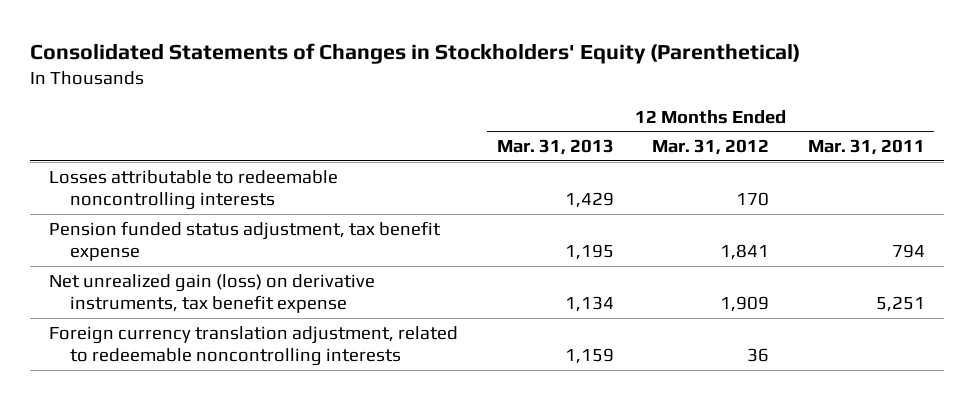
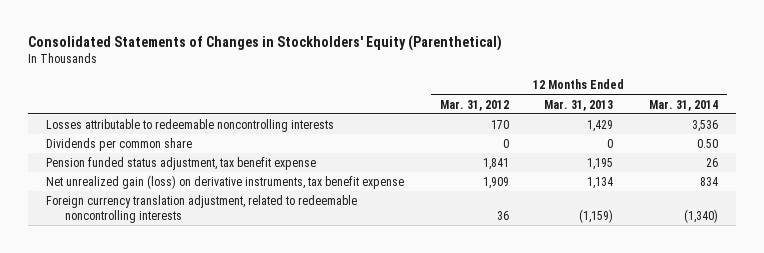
- | 12 Months Ended Mar. 31, 2013 | 12 Months Ended Mar. 31, 2012 | 12 Months Ended Mar. 31, 2011
+ | 12 Months Ended Mar. 31, 2012 | 12 Months Ended Mar. 31, 2013 | 12 Months Ended Mar. 31, 2014
+ Dividends per common share | 0 | 0 | 0.50
- Foreign currency translation adjustment, related to redeemable noncontrolling interests | 1,159 | 36 |
+ Foreign currency translation adjustment, related to redeemable noncontrolling interests | 36 | (1,159) | (1,340)

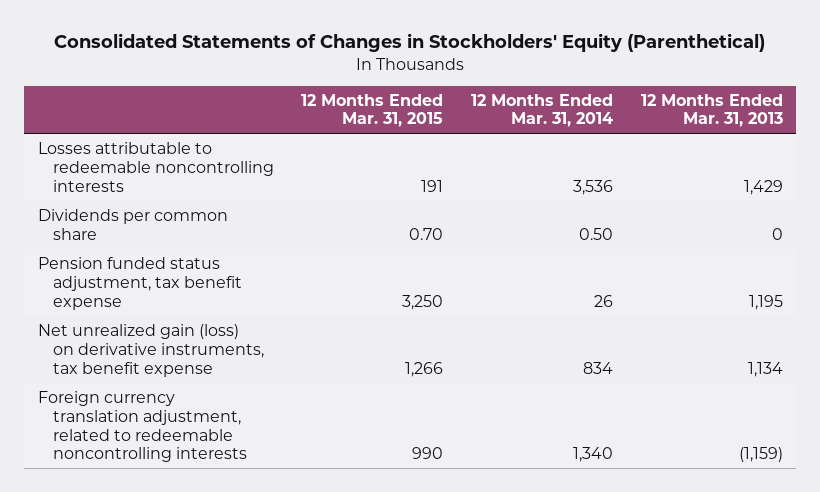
- | 12 Months Ended Mar. 31, 2012 | 12 Months Ended Mar. 31, 2013 | 12 Months Ended Mar. 31, 2014
+ | 12 Months Ended Mar. 31, 2015 | 12 Months Ended Mar. 31, 2014 | 12 Months Ended Mar. 31, 2013
- Foreign currency translation adjustment, related to redeemable noncontrolling interests | 36 | (1,159) | (1,340)
+ Foreign currency translation adjustment, related to redeemable noncontrolling interests | 990 | 1,340 | (1,159)

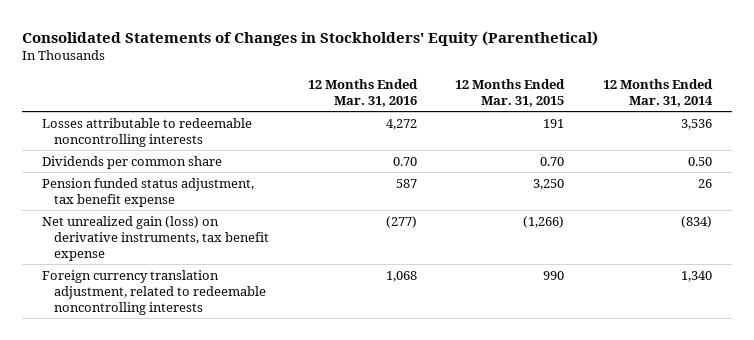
- | 12 Months Ended Mar. 31, 2015 | 12 Months Ended Mar. 31, 2014 | 12 Months Ended Mar. 31, 2013
+ | 12 Months Ended Mar. 31, 2016 | 12 Months Ended Mar. 31, 2015 | 12 Months Ended Mar. 31, 2014
- Net unrealized gain (loss) on derivative instruments, tax benefit expense | 1,266 | 834 | 1,134
+ Net unrealized gain (loss) on derivative instruments, tax benefit expense | (277) | (1,266) | (834)

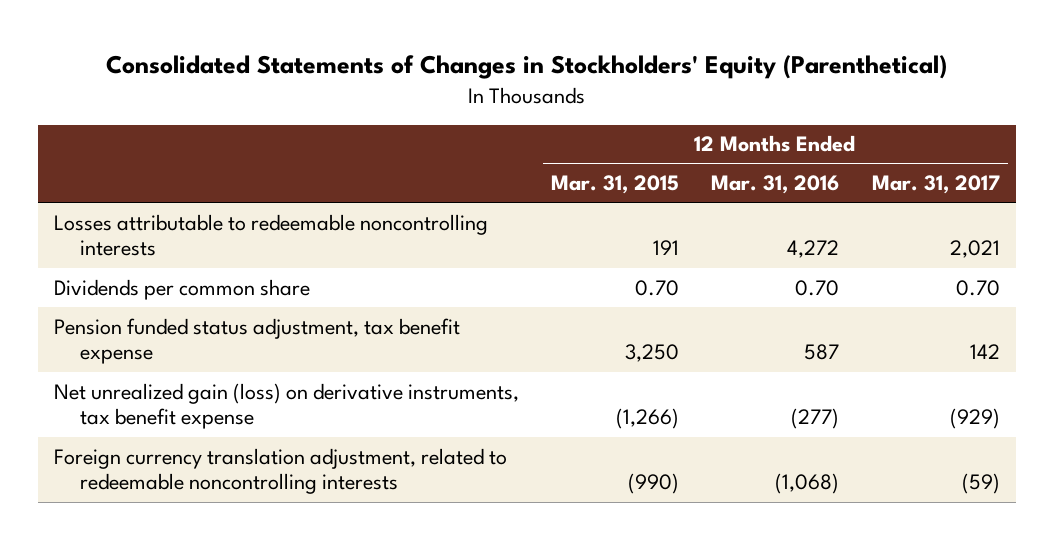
- | 12 Months Ended Mar. 31, 2016 | 12 Months Ended Mar. 31, 2015 | 12 Months Ended Mar. 31, 2014
+ | 12 Months Ended Mar. 31, 2015 | 12 Months Ended Mar. 31, 2016 | 12 Months Ended Mar. 31, 2017
- Foreign currency translation adjustment, related to redeemable noncontrolling interests | 1,068 | 990 | 1,340
+ Foreign currency translation adjustment, related to redeemable noncontrolling interests | (990) | (1,068) | (59)

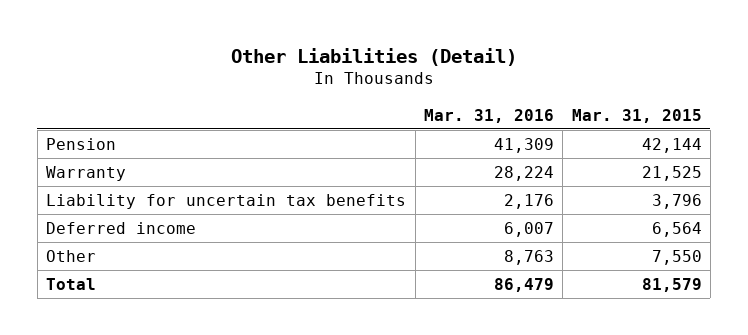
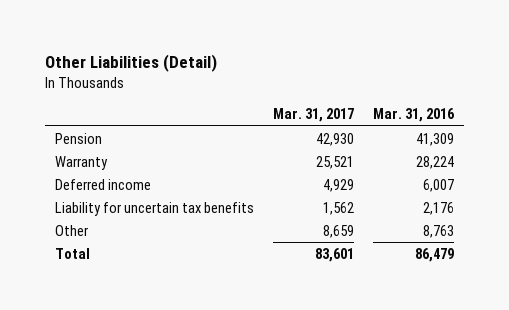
- | Mar. 31, 2016 | Mar. 31, 2015
+ | Mar. 31, 2017 | Mar. 31, 2016
moved down: Liability for uncertain tax benefits | 1,562 | 2,176

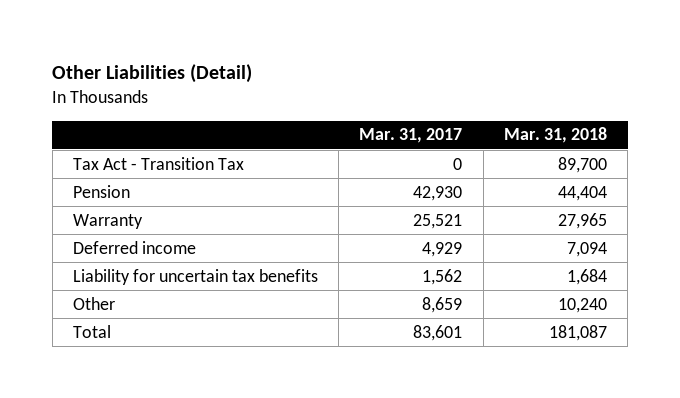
- | Mar. 31, 2017 | Mar. 31, 2016
+ | Mar. 31, 2017 | Mar. 31, 2018
+ Tax Act - Transition Tax | 0 | 89,700

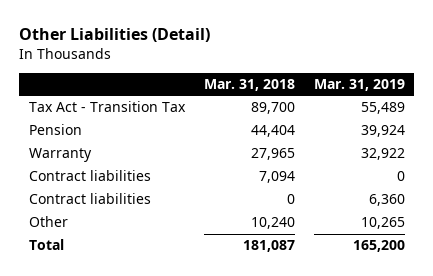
- | Mar. 31, 2017 | Mar. 31, 2018
+ | Mar. 31, 2018 | Mar. 31, 2019
- Deferred income | 4,929 | 7,094
- Liability for uncertain tax benefits | 1,562 | 1,684
+ Contract liabilities | 7,094 | 0
+ Contract liabilities | 0 | 6,360

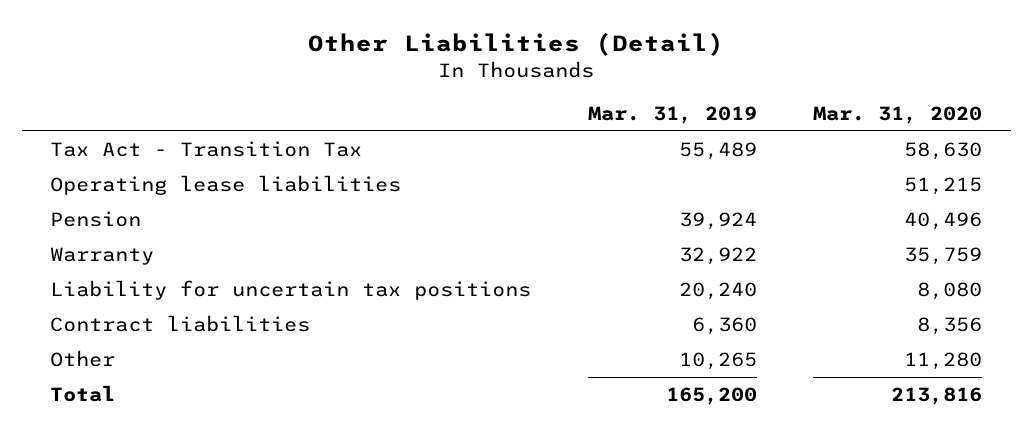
- | Mar. 31, 2018 | Mar. 31, 2019
+ | Mar. 31, 2019 | Mar. 31, 2020
+ Operating lease liabilities | | 51,215
- Contract liabilities | 7,094 | 0
+ Liability for uncertain tax positions | 20,240 | 8,080

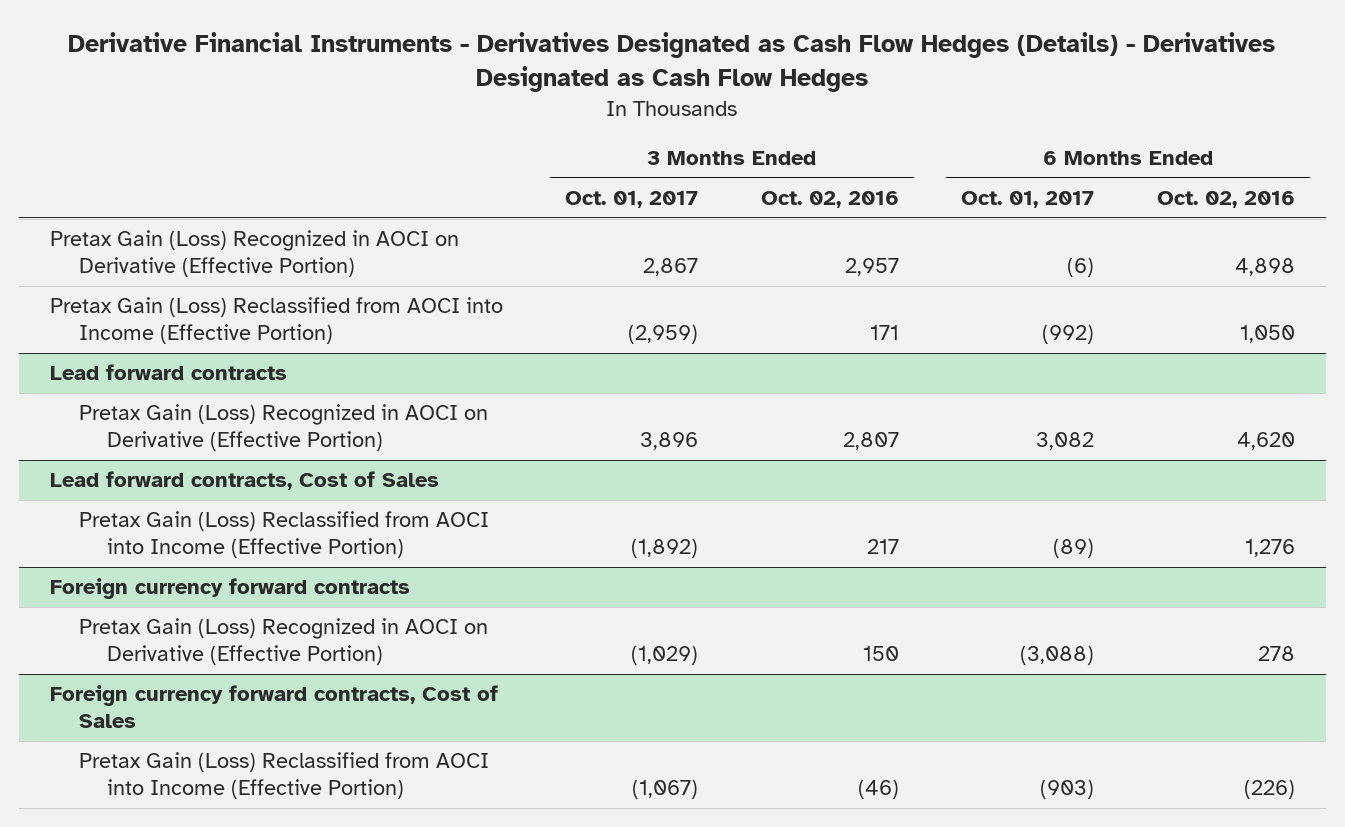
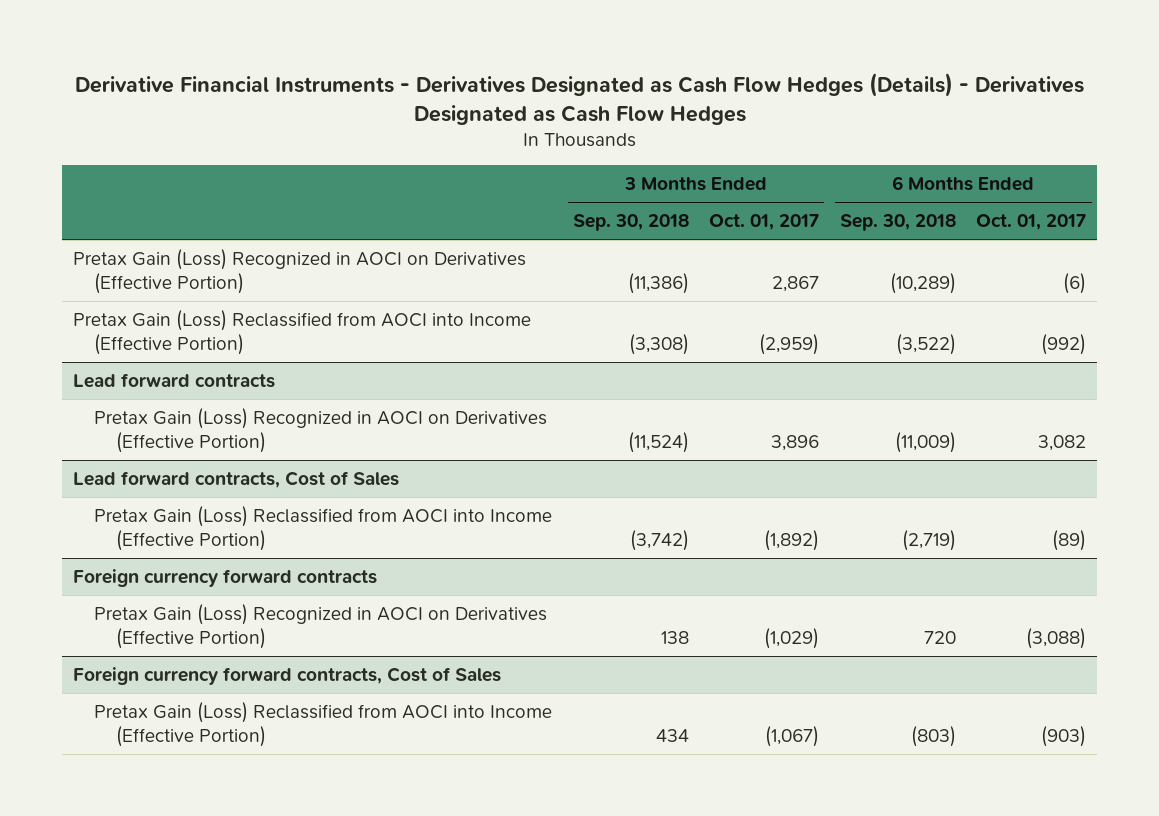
- | 3 Months Ended Oct. 01, 2017 | 3 Months Ended Oct. 02, 2016 | 6 Months Ended Oct. 01, 2017 | 6 Months Ended Oct. 02, 2016
+ | 3 Months Ended Sep. 30, 2018 | 3 Months Ended Oct. 01, 2017 | 6 Months Ended Sep. 30, 2018 | 6 Months Ended Oct. 01, 2017
- Pretax Gain (Loss) Recognized in AOCI on Derivative (Effective Portion) | 2,867 | 2,957 | (6) | 4,898
+ Pretax Gain (Loss) Recognized in AOCI on Derivatives (Effective Portion) | (11,386) | 2,867 | (10,289) | (6)
@ Lead forward contracts
- Pretax Gain (Loss) Recognized in AOCI on Derivative (Effective Portion) | 3,896 | 2,807 | 3,082 | 4,620
+ Pretax Gain (Loss) Recognized in AOCI on Derivatives (Effective Portion) | (11,524) | 3,896 | (11,009) | 3,082
@ Foreign currency forward contracts
- Pretax Gain (Loss) Recognized in AOCI on Derivative (Effective Portion) | (1,029) | 150 | (3,088) | 278
+ Pretax Gain (Loss) Recognized in AOCI on Derivatives (Effective Portion) | 138 | (1,029) | 720 | (3,088)

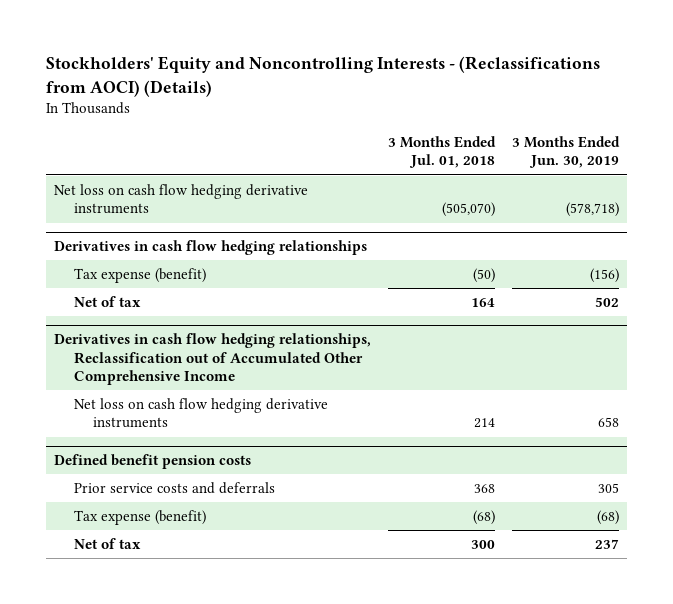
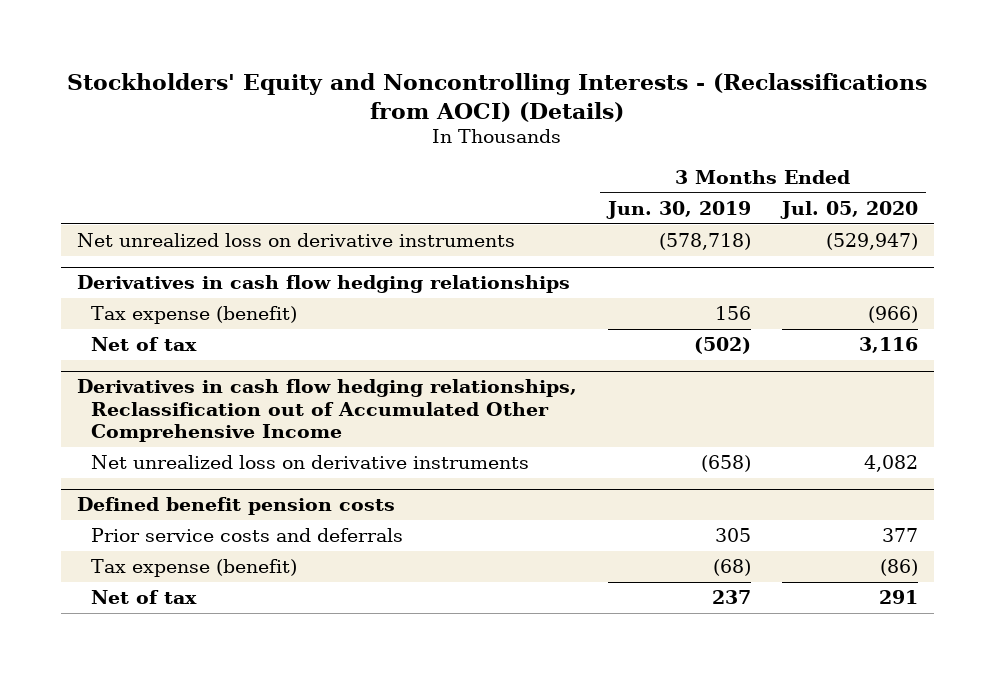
- | 3 Months Ended Jul. 01, 2018 | 3 Months Ended Jun. 30, 2019
+ | 3 Months Ended Jun. 30, 2019 | 3 Months Ended Jul. 05, 2020
- Net loss on cash flow hedging derivative instruments | (505,070) | (578,718)
+ Net unrealized loss on derivative instruments | (578,718) | (529,947)
@ Derivatives in cash flow hedging relationships
- Tax expense (benefit) | (50) | (156)
- Net of tax | 164 | 502
+ Tax expense (benefit) | 156 | (966)
+ Net of tax | (502) | 3,116
@ Derivatives in cash flow hedging relationships, Reclassification out of Accumulated Other Comprehensive Income
- Net loss on cash flow hedging derivative instruments | 214 | 658
+ Net unrealized loss on derivative instruments | (658) | 4,082

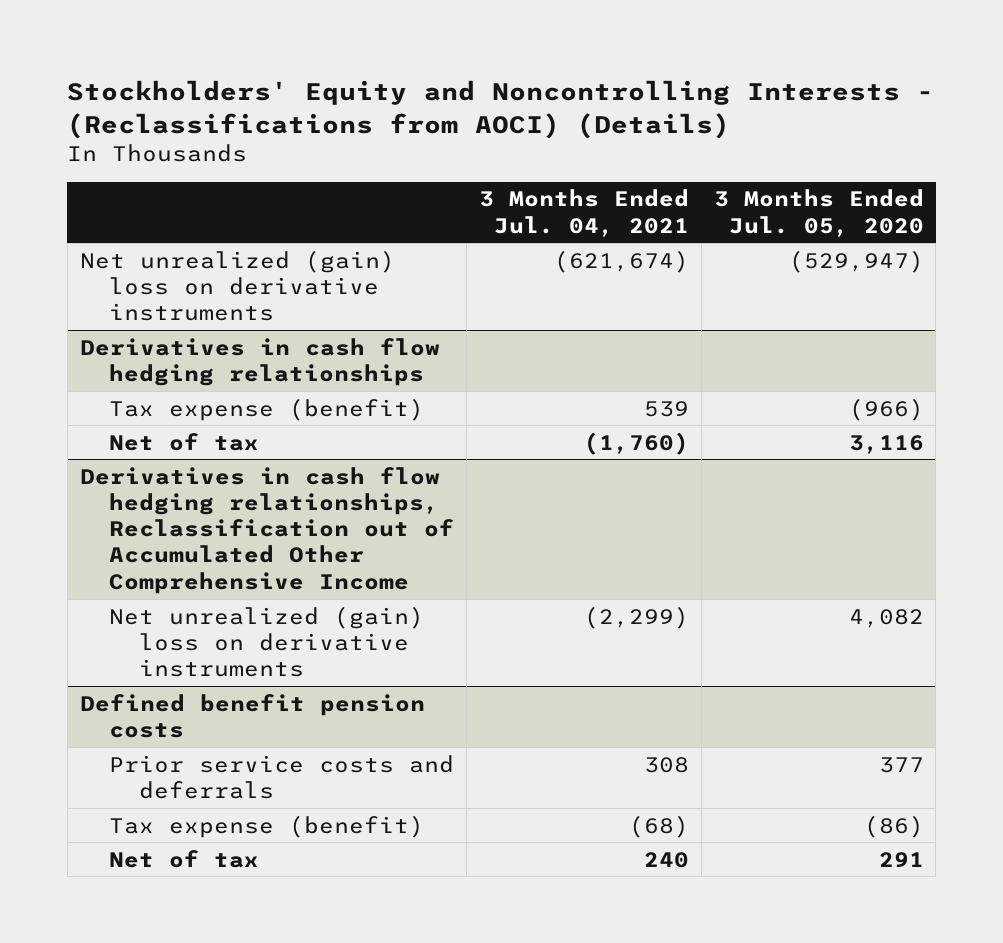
- | 3 Months Ended Jun. 30, 2019 | 3 Months Ended Jul. 05, 2020
+ | 3 Months Ended Jul. 04, 2021 | 3 Months Ended Jul. 05, 2020
- Net unrealized loss on derivative instruments | (578,718) | (529,947)
+ Net unrealized (gain) loss on derivative instruments | (621,674) | (529,947)
@ Derivatives in cash flow hedging relationships, Reclassification out of Accumulated Other Comprehensive Income
- Net unrealized loss on derivative instruments | (658) | 4,082
+ Net unrealized (gain) loss on derivative instruments | (2,299) | 4,082

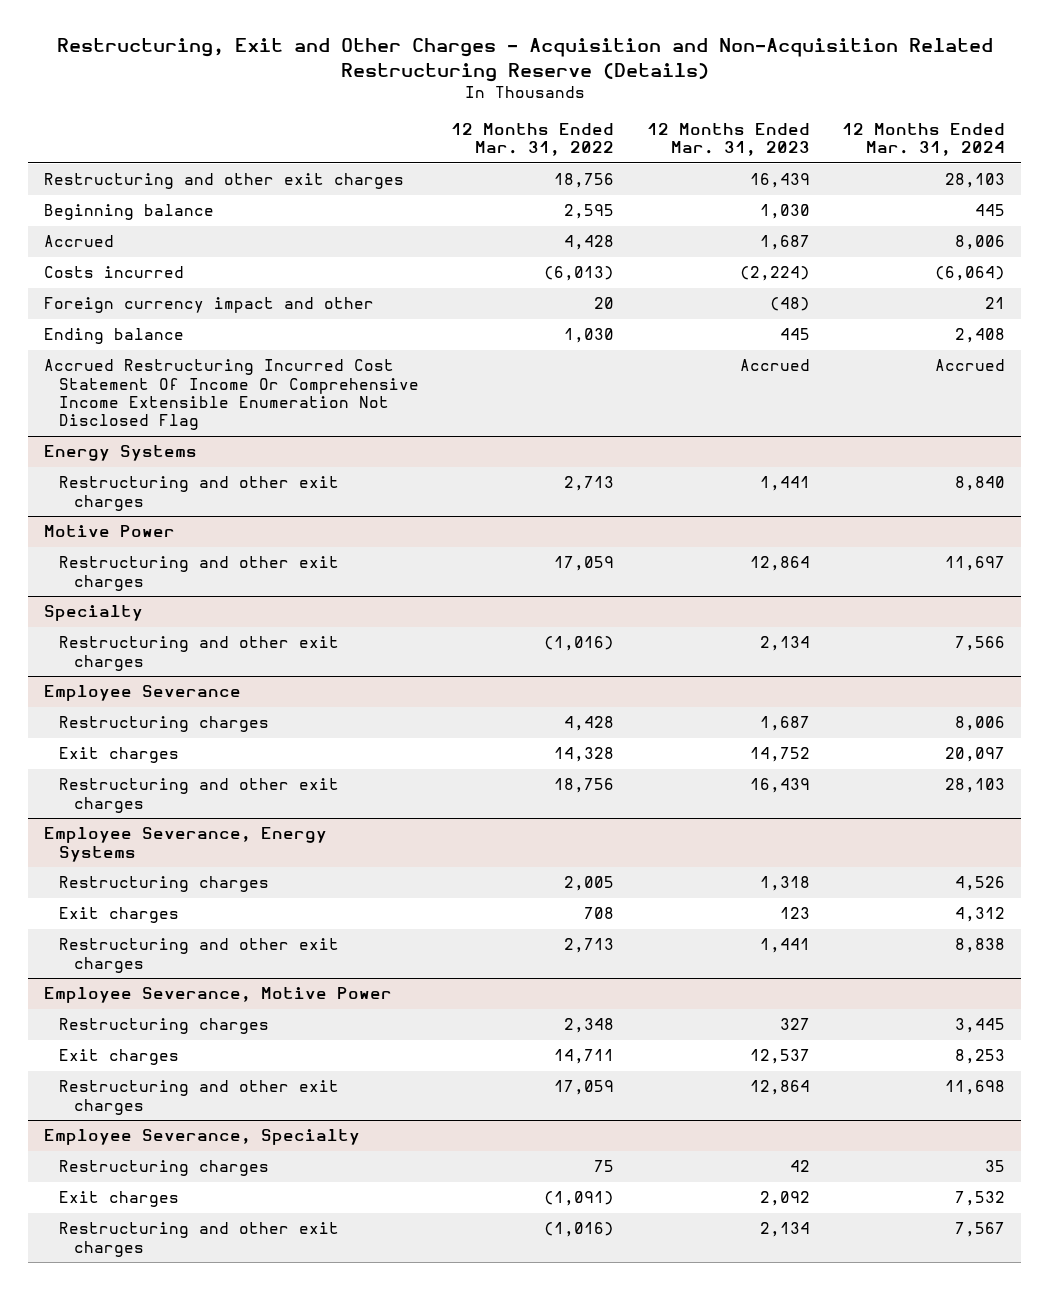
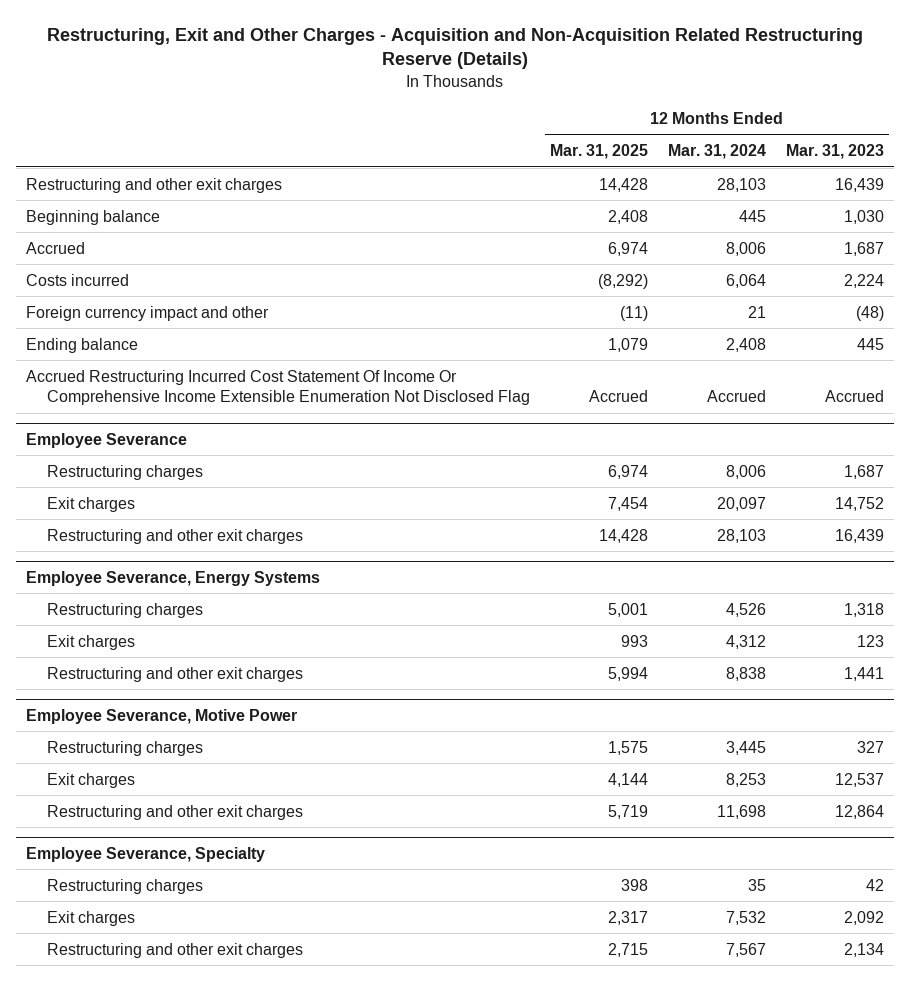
- | 12 Months Ended Mar. 31, 2022 | 12 Months Ended Mar. 31, 2023 | 12 Months Ended Mar. 31, 2024
+ | 12 Months Ended Mar. 31, 2025 | 12 Months Ended Mar. 31, 2024 | 12 Months Ended Mar. 31, 2023
- Costs incurred | (6,013) | (2,224) | (6,064)
+ Costs incurred | (8,292) | 6,064 | 2,224
- Energy Systems
- Restructuring and other exit charges | 2,713 | 1,441 | 8,840
- Motive Power
- Restructuring and other exit charges | 17,059 | 12,864 | 11,697
- Specialty
- Restructuring and other exit charges | (1,016) | 2,134 | 7,566

